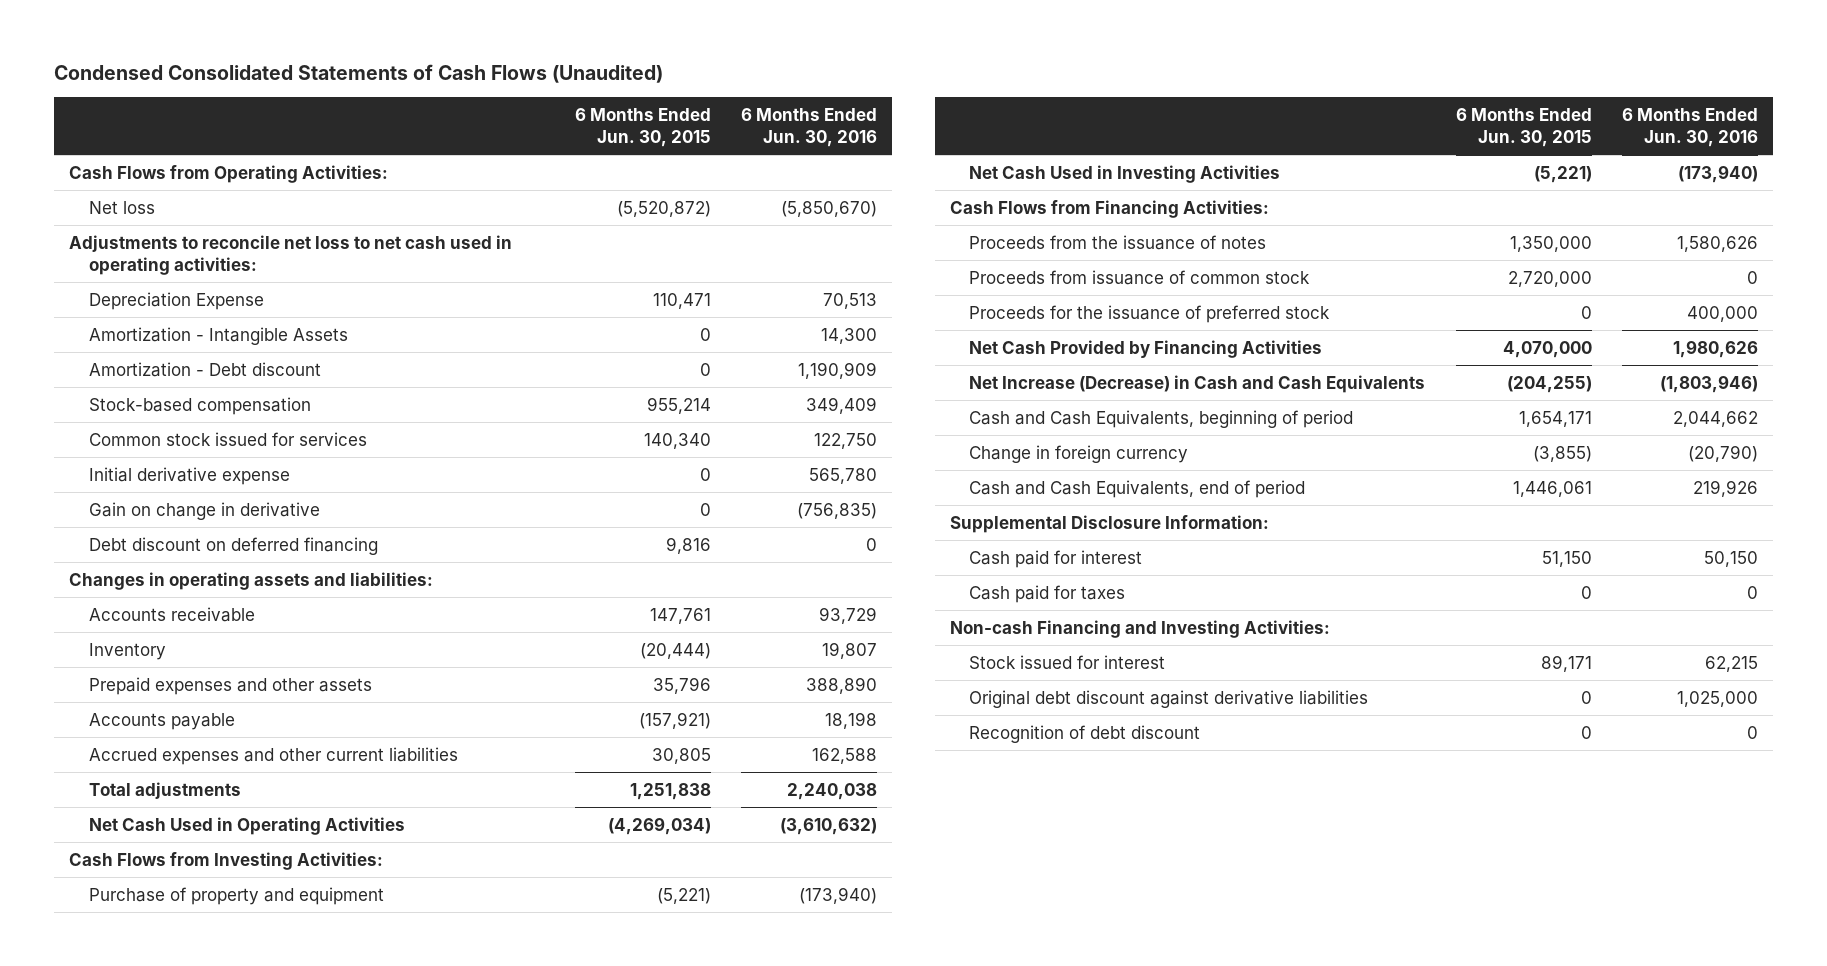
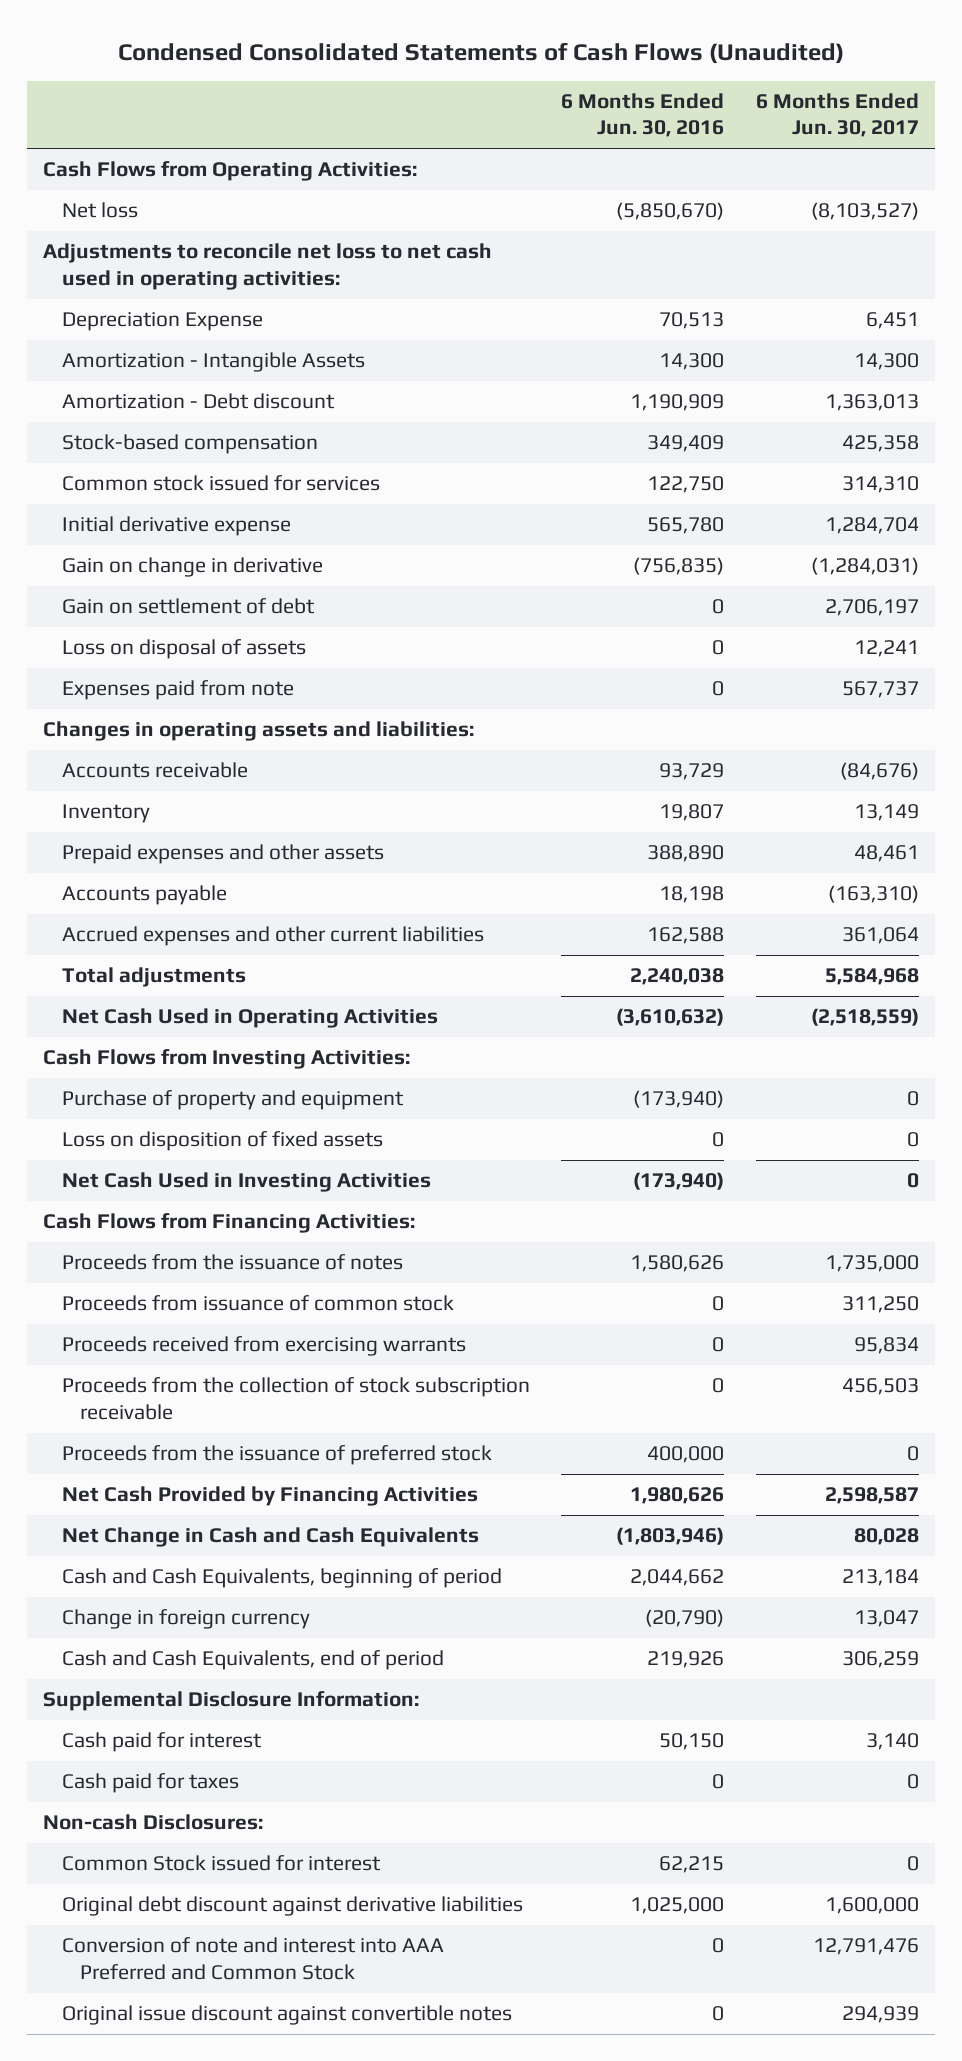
- | 6 Months Ended Jun. 30, 2015 | 6 Months Ended Jun. 30, 2016
+ | 6 Months Ended Jun. 30, 2016 | 6 Months Ended Jun. 30, 2017
- Debt discount on deferred financing | 9,816 | 0
+ Gain on settlement of debt | 0 | 2,706,197
+ Loss on disposal of assets | 0 | 12,241
+ Expenses paid from note | 0 | 567,737
+ Loss on disposition of fixed assets | 0 | 0
- Proceeds for the issuance of preferred stock | 0 | 400,000
+ Proceeds received from exercising warrants | 0 | 95,834
+ Proceeds from the collection of stock subscription receivable | 0 | 456,503
+ Proceeds from the issuance of preferred stock | 400,000 | 0
- Net Increase (Decrease) in Cash and Cash Equivalents | (204,255) | (1,803,946)
+ Net Change in Cash and Cash Equivalents | (1,803,946) | 80,028
- Non-cash Financing and Investing Activities:
- Stock issued for interest | 89,171 | 62,215
+ Non-cash Disclosures:
+ Common Stock issued for interest | 62,215 | 0
- Recognition of debt discount | 0 | 0
+ Conversion of note and interest into AAA Preferred and Common Stock | 0 | 12,791,476
+ Original issue discount against convertible notes | 0 | 294,939

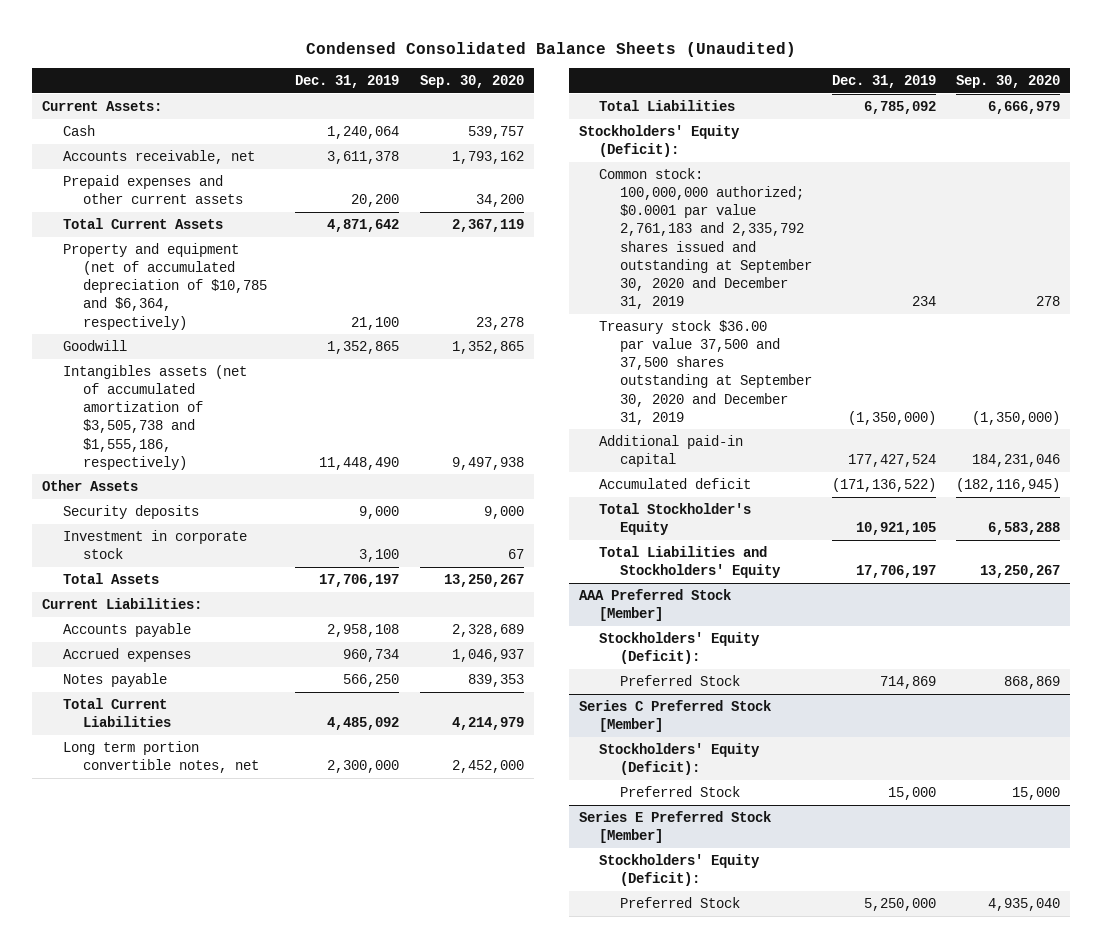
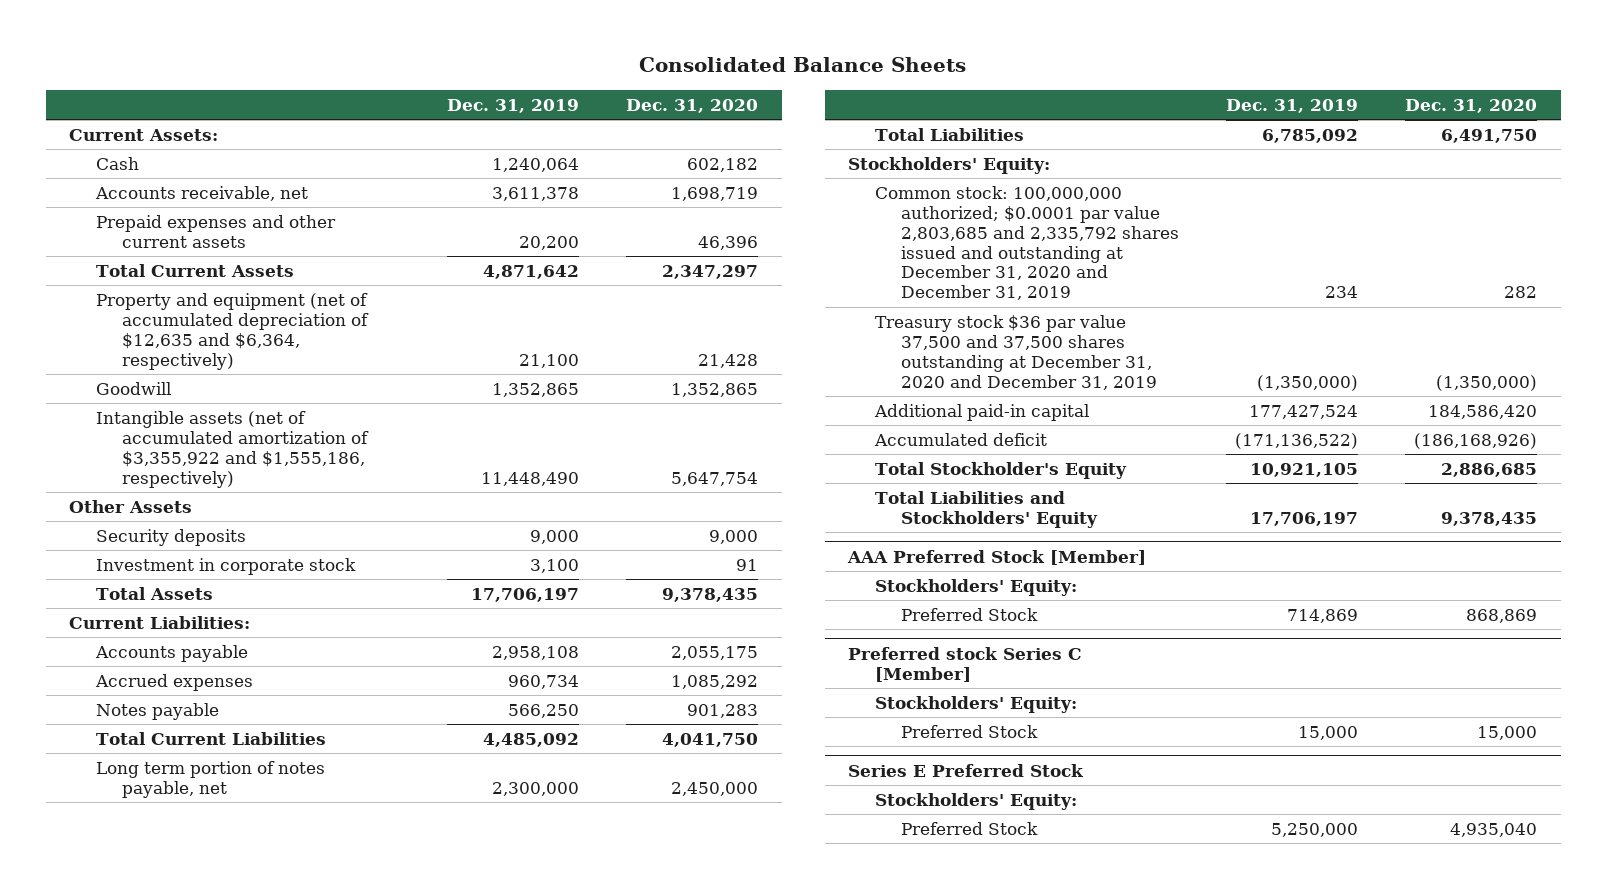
- Condensed Consolidated Balance Sheets (Unaudited)
+ Consolidated Balance Sheets
- | Dec. 31, 2019 | Sep. 30, 2020
+ | Dec. 31, 2019 | Dec. 31, 2020
- Property and equipment (net of accumulated depreciation of $10,785 and $6,364, respectively) | 21,100 | 23,278
+ Property and equipment (net of accumulated depreciation of $12,635 and $6,364, respectively) | 21,100 | 21,428
- Intangibles assets (net of accumulated amortization of $3,505,738 and $1,555,186, respectively) | 11,448,490 | 9,497,938
+ Intangible assets (net of accumulated amortization of $3,355,922 and $1,555,186, respectively) | 11,448,490 | 5,647,754
- Long term portion convertible notes, net | 2,300,000 | 2,452,000
+ Long term portion of notes payable, net | 2,300,000 | 2,450,000
- Stockholders' Equity (Deficit):
- Common stock: 100,000,000 authorized; $0.0001 par value 2,761,183 and 2,335,792 shares issued and outstanding at September 30, 2020 and December 31, 2019 | 234 | 278
- Treasury stock $36.00 par value 37,500 and 37,500 shares outstanding at September 30, 2020 and December 31, 2019 | (1,350,000) | (1,350,000)
+ Stockholders' Equity:
+ Common stock: 100,000,000 authorized; $0.0001 par value 2,803,685 and 2,335,792 shares issued and outstanding at December 31, 2020 and December 31, 2019 | 234 | 282
+ Treasury stock $36 par value 37,500 and 37,500 shares outstanding at December 31, 2020 and December 31, 2019 | (1,350,000) | (1,350,000)
@ AAA Preferred Stock [Member]
- Stockholders' Equity (Deficit):
+ Stockholders' Equity:
- Series C Preferred Stock [Member]
- Stockholders' Equity (Deficit):
+ Preferred stock Series C [Member]
+ Stockholders' Equity:
- Series E Preferred Stock [Member]
- Stockholders' Equity (Deficit):
+ Series E Preferred Stock
+ Stockholders' Equity:

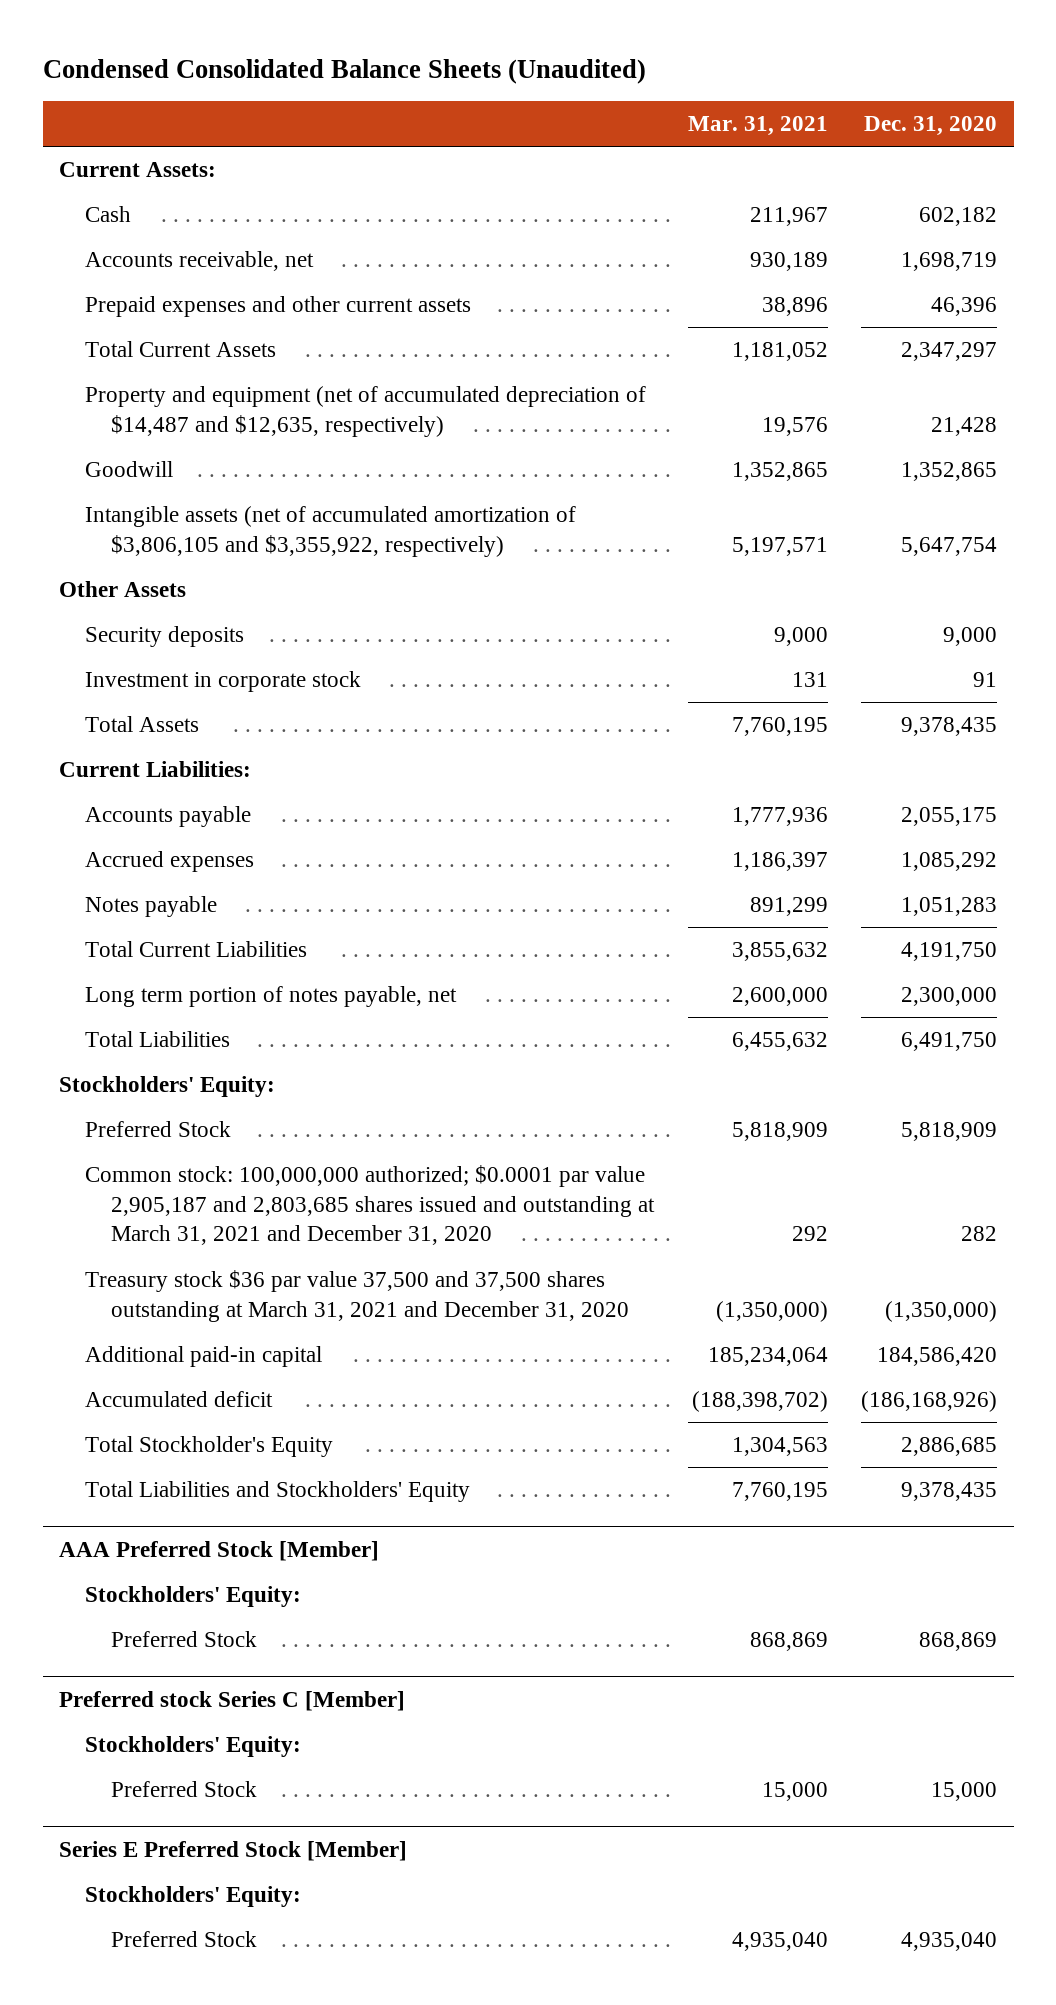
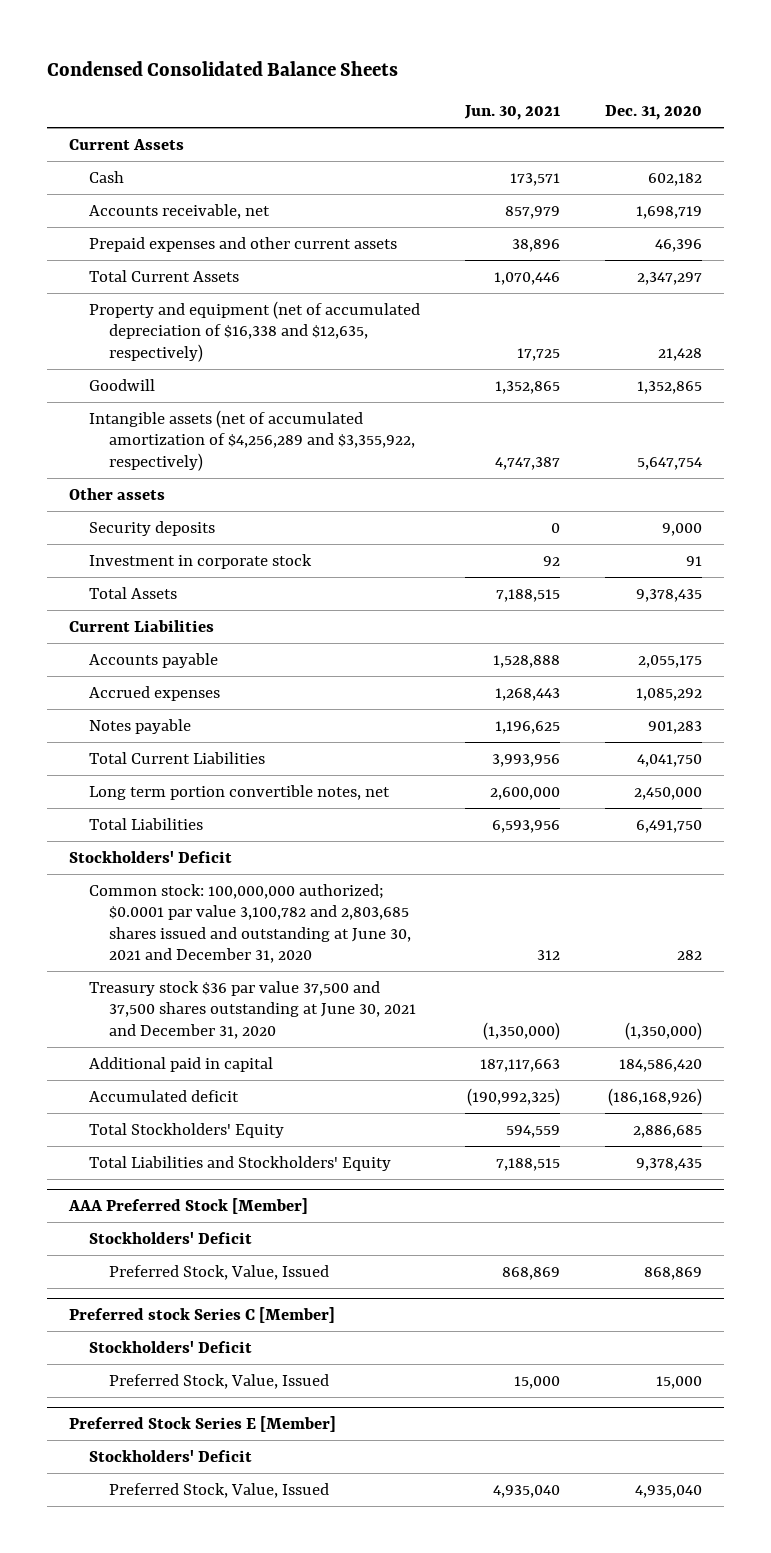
- Condensed Consolidated Balance Sheets (Unaudited)
+ Condensed Consolidated Balance Sheets
- | Mar. 31, 2021 | Dec. 31, 2020
+ | Jun. 30, 2021 | Dec. 31, 2020
- Current Assets:
+ Current Assets
- Property and equipment (net of accumulated depreciation of $14,487 and $12,635, respectively) | 19,576 | 21,428
+ Property and equipment (net of accumulated depreciation of $16,338 and $12,635, respectively) | 17,725 | 21,428
- Intangible assets (net of accumulated amortization of $3,806,105 and $3,355,922, respectively) | 5,197,571 | 5,647,754
- Other Assets
+ Intangible assets (net of accumulated amortization of $4,256,289 and $3,355,922, respectively) | 4,747,387 | 5,647,754
+ Other assets
- Current Liabilities:
+ Current Liabilities
- Notes payable | 891,299 | 1,051,283
- Total Current Liabilities | 3,855,632 | 4,191,750
- Long term portion of notes payable, net | 2,600,000 | 2,300,000
+ Notes payable | 1,196,625 | 901,283
+ Total Current Liabilities | 3,993,956 | 4,041,750
+ Long term portion convertible notes, net | 2,600,000 | 2,450,000
- Stockholders' Equity:
- Preferred Stock | 5,818,909 | 5,818,909
- Common stock: 100,000,000 authorized; $0.0001 par value 2,905,187 and 2,803,685 shares issued and outstanding at March 31, 2021 and December 31, 2020 | 292 | 282
- Treasury stock $36 par value 37,500 and 37,500 shares outstanding at March 31, 2021 and December 31, 2020 | (1,350,000) | (1,350,000)
- Additional paid-in capital | 185,234,064 | 184,586,420
+ Stockholders' Deficit
+ Common stock: 100,000,000 authorized; $0.0001 par value 3,100,782 and 2,803,685 shares issued and outstanding at June 30, 2021 and December 31, 2020 | 312 | 282
+ Treasury stock $36 par value 37,500 and 37,500 shares outstanding at June 30, 2021 and December 31, 2020 | (1,350,000) | (1,350,000)
+ Additional paid in capital | 187,117,663 | 184,586,420
- Total Stockholder's Equity | 1,304,563 | 2,886,685
+ Total Stockholders' Equity | 594,559 | 2,886,685
@ AAA Preferred Stock [Member]
- Stockholders' Equity:
- Preferred Stock | 868,869 | 868,869
+ Stockholders' Deficit
+ Preferred Stock, Value, Issued | 868,869 | 868,869
@ Preferred stock Series C [Member]
- Stockholders' Equity:
- Preferred Stock | 15,000 | 15,000
- Series E Preferred Stock [Member]
- Stockholders' Equity:
- Preferred Stock | 4,935,040 | 4,935,040
@ Preferred stock Series C [Member]
+ Stockholders' Deficit
+ Preferred Stock, Value, Issued | 15,000 | 15,000
+ Preferred Stock Series E [Member]
+ Stockholders' Deficit
+ Preferred Stock, Value, Issued | 4,935,040 | 4,935,040

